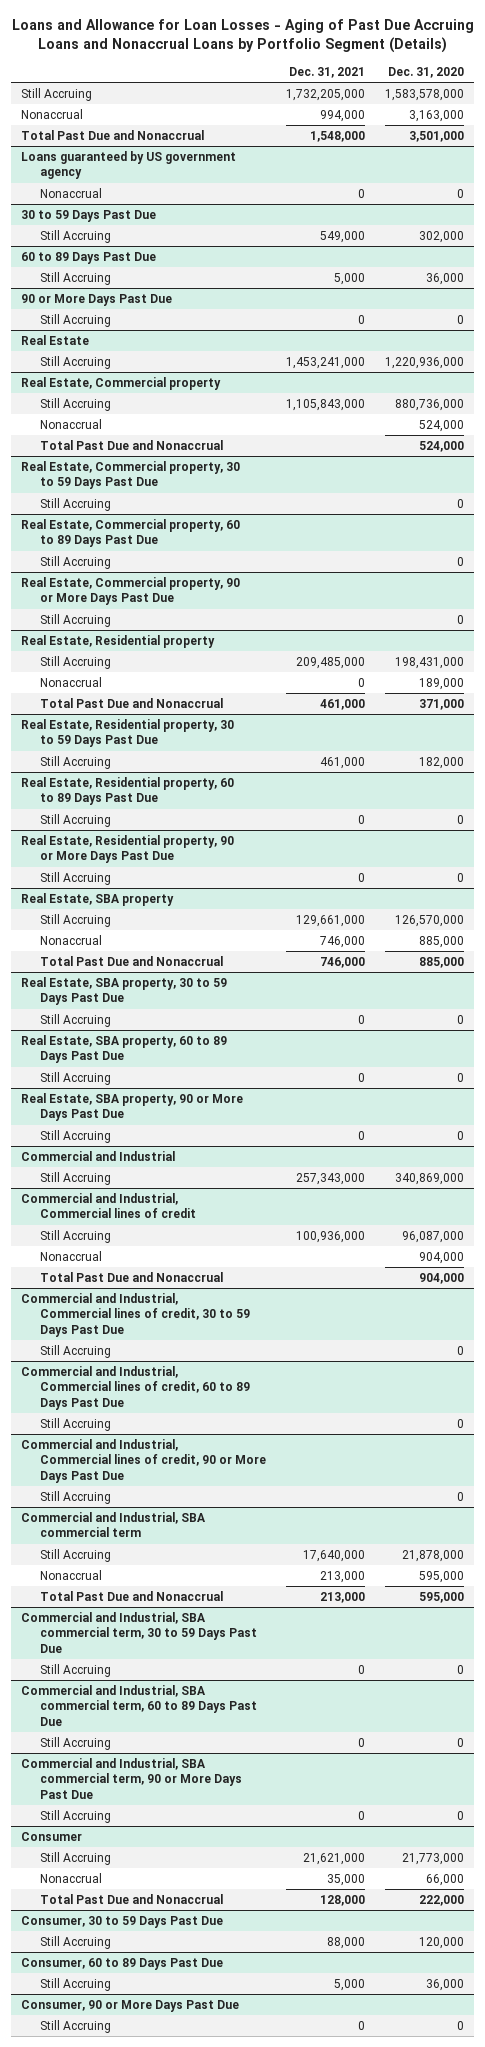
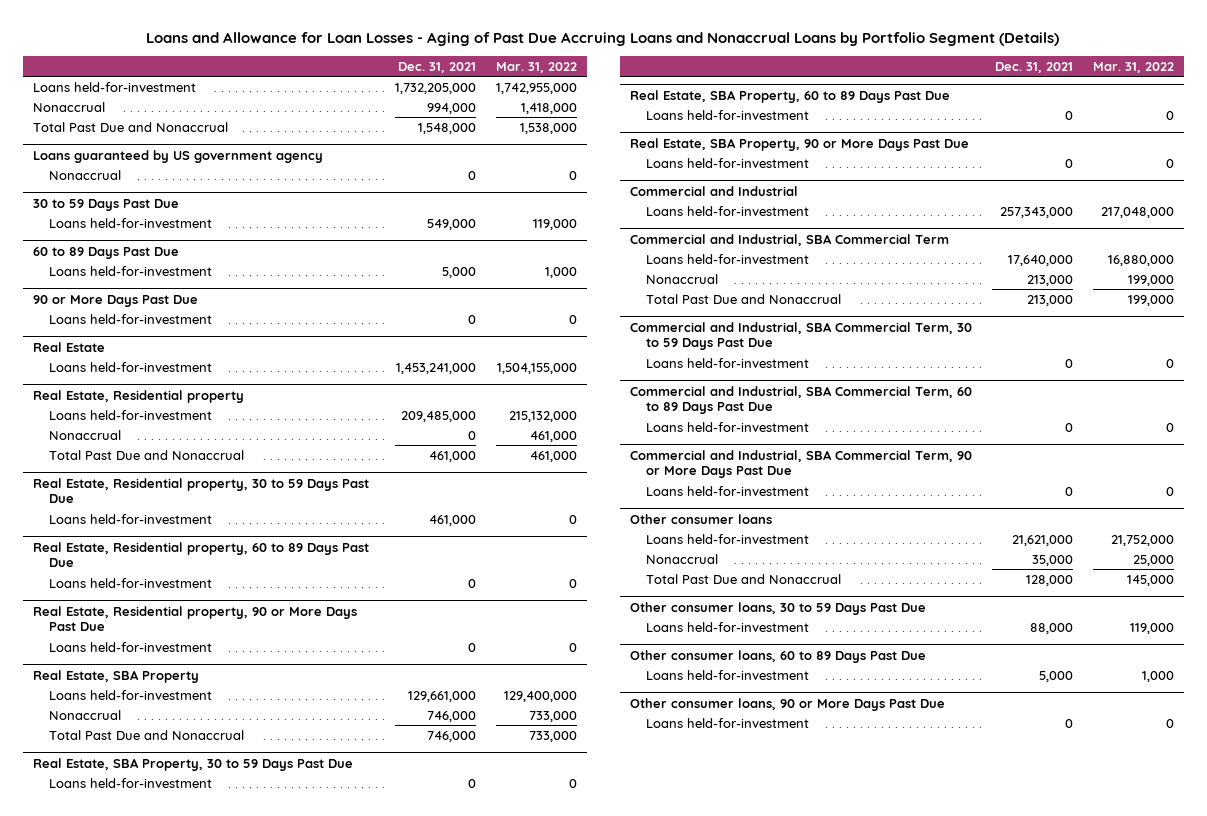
- | Dec. 31, 2021 | Dec. 31, 2020
+ | Dec. 31, 2021 | Mar. 31, 2022
- Still Accruing | 1,732,205,000 | 1,583,578,000
+ Loans held-for-investment | 1,732,205,000 | 1,742,955,000
@ 30 to 59 Days Past Due
- Still Accruing | 549,000 | 302,000
+ Loans held-for-investment | 549,000 | 119,000
@ 60 to 89 Days Past Due
- Still Accruing | 5,000 | 36,000
+ Loans held-for-investment | 5,000 | 1,000
@ 90 or More Days Past Due
- Still Accruing | 0 | 0
+ Loans held-for-investment | 0 | 0
@ Real Estate
- Still Accruing | 1,453,241,000 | 1,220,936,000
- Real Estate, Commercial property
- Still Accruing | 1,105,843,000 | 880,736,000
- Nonaccrual | | 524,000
- Total Past Due and Nonaccrual | | 524,000
- Real Estate, Commercial property, 30 to 59 Days Past Due
- Still Accruing | | 0
- Real Estate, Commercial property, 60 to 89 Days Past Due
- Still Accruing | | 0
- Real Estate, Commercial property, 90 or More Days Past Due
- Still Accruing | | 0
@ Real Estate
+ Loans held-for-investment | 1,453,241,000 | 1,504,155,000
@ Real Estate, Residential property
- Still Accruing | 209,485,000 | 198,431,000
+ Loans held-for-investment | 209,485,000 | 215,132,000
@ Real Estate, Residential property, 30 to 59 Days Past Due
- Still Accruing | 461,000 | 182,000
+ Loans held-for-investment | 461,000 | 0
@ Real Estate, Residential property, 60 to 89 Days Past Due
- Still Accruing | 0 | 0
+ Loans held-for-investment | 0 | 0
@ Real Estate, Residential property, 90 or More Days Past Due
- Still Accruing | 0 | 0
- Real Estate, SBA property
- Still Accruing | 129,661,000 | 126,570,000
@ Real Estate, Residential property, 90 or More Days Past Due
+ Loans held-for-investment | 0 | 0
+ Real Estate, SBA Property
+ Loans held-for-investment | 129,661,000 | 129,400,000
- Real Estate, SBA property, 30 to 59 Days Past Due
- Still Accruing | 0 | 0
- Real Estate, SBA property, 60 to 89 Days Past Due
- Still Accruing | 0 | 0
- Real Estate, SBA property, 90 or More Days Past Due
- Still Accruing | 0 | 0
+ Real Estate, SBA Property, 30 to 59 Days Past Due
+ Loans held-for-investment | 0 | 0
+ Real Estate, SBA Property, 60 to 89 Days Past Due
+ Loans held-for-investment | 0 | 0
+ Real Estate, SBA Property, 90 or More Days Past Due
+ Loans held-for-investment | 0 | 0
@ Commercial and Industrial
- Still Accruing | 257,343,000 | 340,869,000
- Commercial and Industrial, Commercial lines of credit
- Still Accruing | 100,936,000 | 96,087,000
- Nonaccrual | | 904,000
- Total Past Due and Nonaccrual | | 904,000
- Commercial and Industrial, Commercial lines of credit, 30 to 59 Days Past Due
- Still Accruing | | 0
- Commercial and Industrial, Commercial lines of credit, 60 to 89 Days Past Due
- Still Accruing | | 0
- Commercial and Industrial, Commercial lines of credit, 90 or More Days Past Due
- Still Accruing | | 0
- Commercial and Industrial, SBA commercial term
- Still Accruing | 17,640,000 | 21,878,000
@ Commercial and Industrial
+ Loans held-for-investment | 257,343,000 | 217,048,000
+ Commercial and Industrial, SBA Commercial Term
+ Loans held-for-investment | 17,640,000 | 16,880,000
- Commercial and Industrial, SBA commercial term, 30 to 59 Days Past Due
- Still Accruing | 0 | 0
- Commercial and Industrial, SBA commercial term, 60 to 89 Days Past Due
- Still Accruing | 0 | 0
- Commercial and Industrial, SBA commercial term, 90 or More Days Past Due
- Still Accruing | 0 | 0
- Consumer
- Still Accruing | 21,621,000 | 21,773,000
+ Commercial and Industrial, SBA Commercial Term, 30 to 59 Days Past Due
+ Loans held-for-investment | 0 | 0
+ Commercial and Industrial, SBA Commercial Term, 60 to 89 Days Past Due
+ Loans held-for-investment | 0 | 0
+ Commercial and Industrial, SBA Commercial Term, 90 or More Days Past Due
+ Loans held-for-investment | 0 | 0
+ Other consumer loans
+ Loans held-for-investment | 21,621,000 | 21,752,000
- Consumer, 30 to 59 Days Past Due
- Still Accruing | 88,000 | 120,000
- Consumer, 60 to 89 Days Past Due
- Still Accruing | 5,000 | 36,000
- Consumer, 90 or More Days Past Due
- Still Accruing | 0 | 0
+ Other consumer loans, 30 to 59 Days Past Due
+ Loans held-for-investment | 88,000 | 119,000
+ Other consumer loans, 60 to 89 Days Past Due
+ Loans held-for-investment | 5,000 | 1,000
+ Other consumer loans, 90 or More Days Past Due
+ Loans held-for-investment | 0 | 0

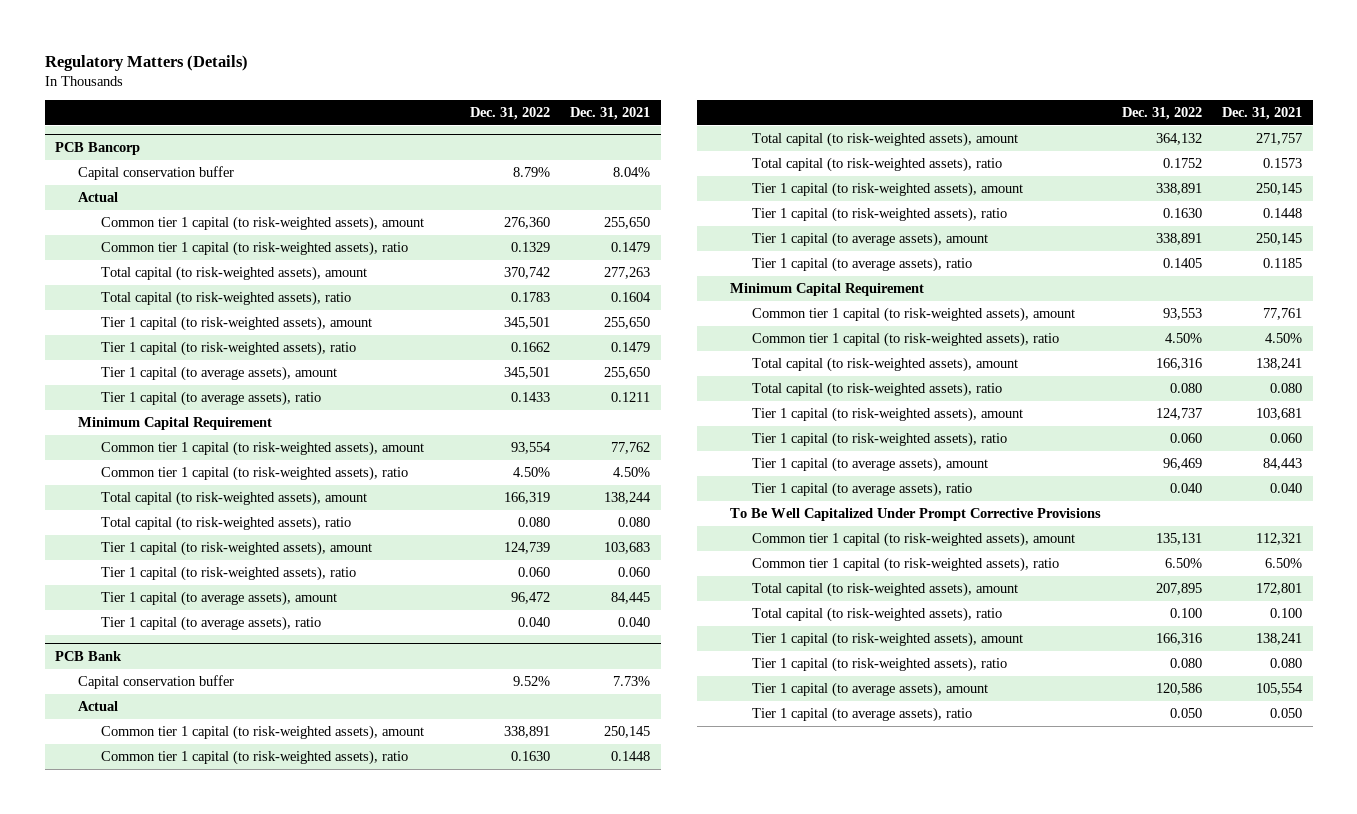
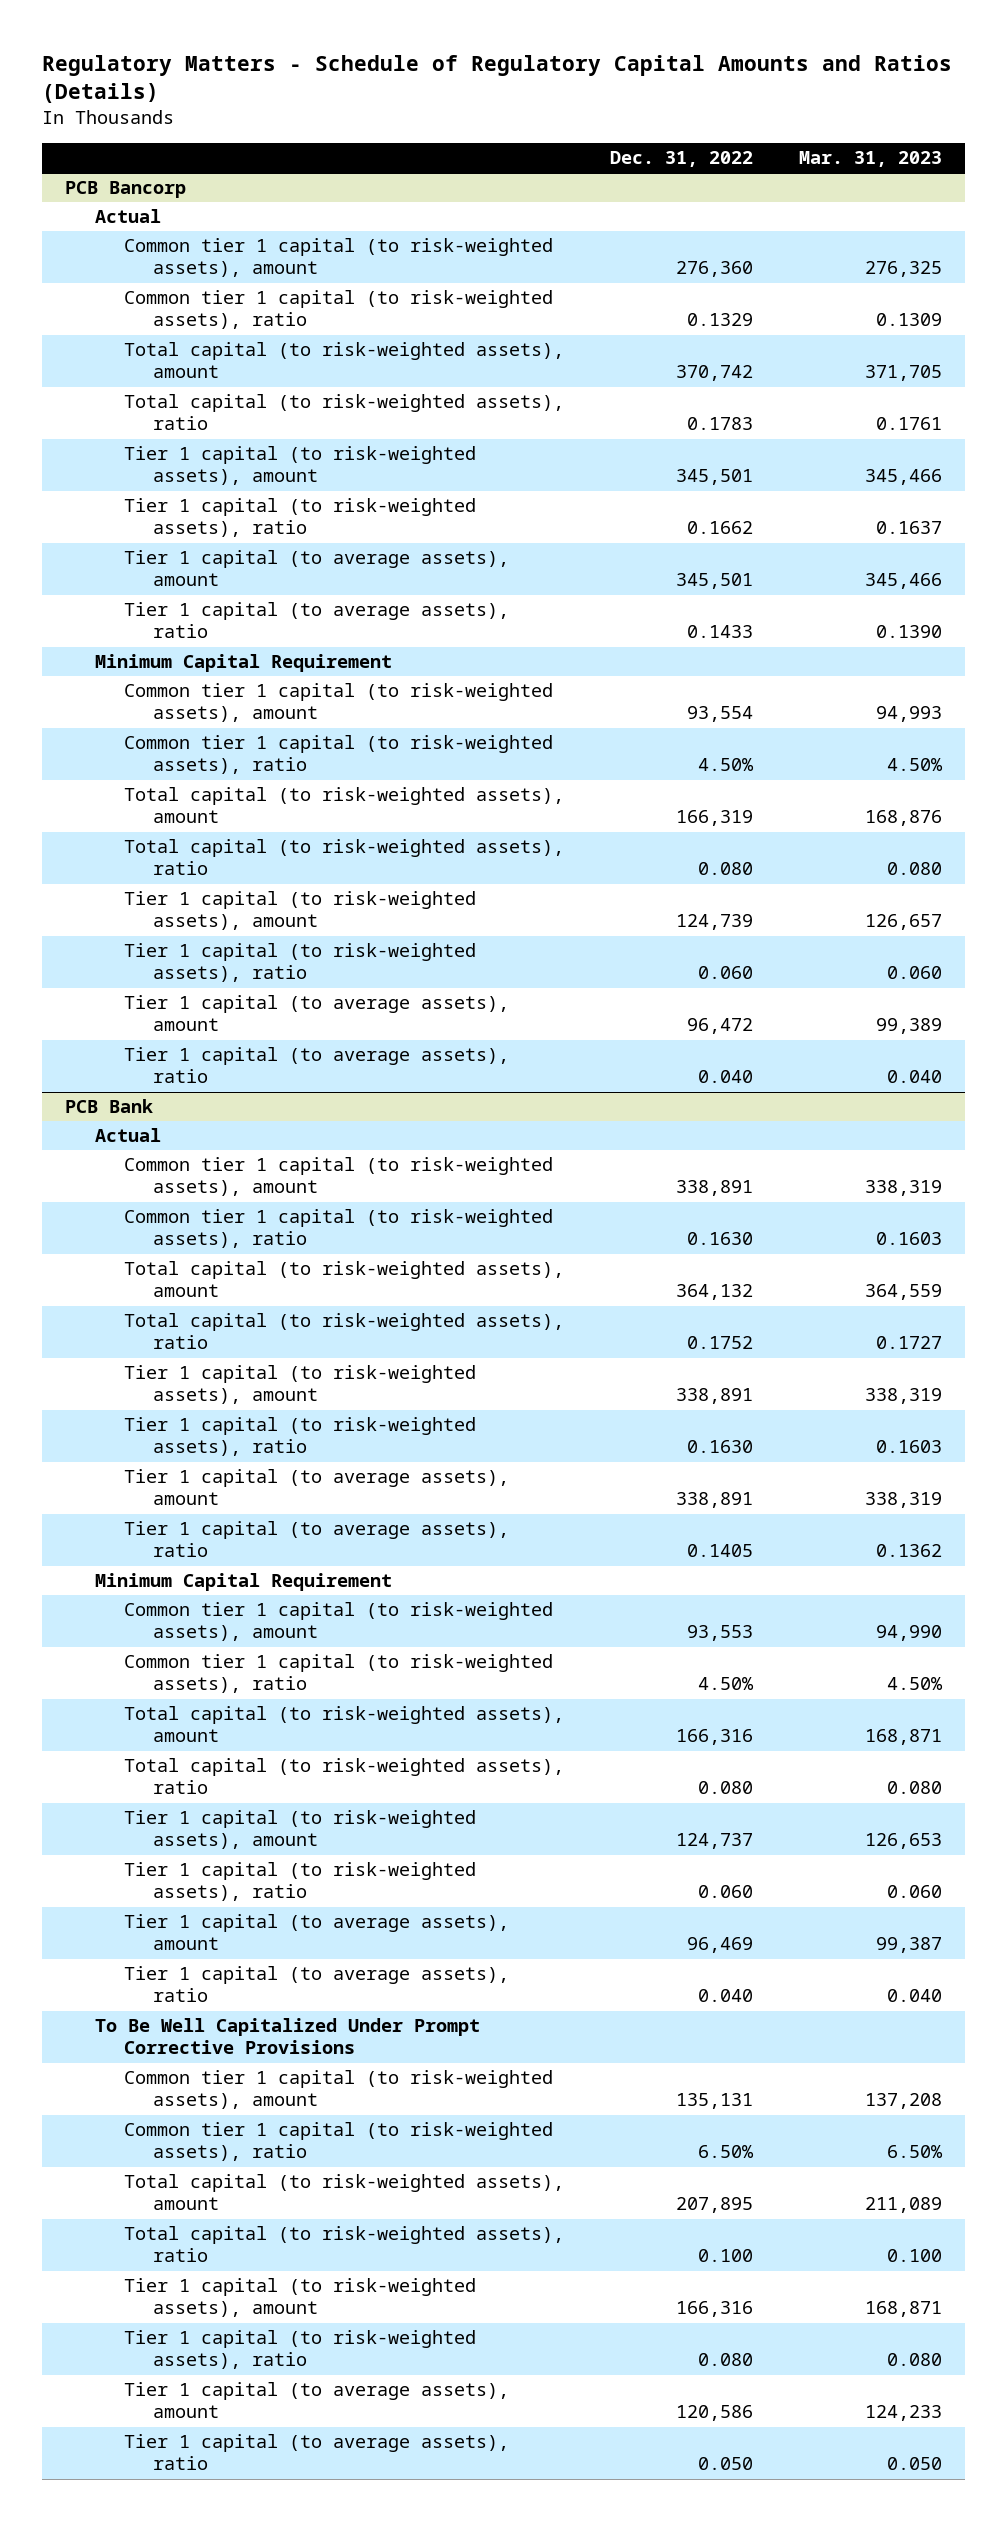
- Regulatory Matters (Details)
+ Regulatory Matters - Schedule of Regulatory Capital Amounts and Ratios (Details)
- | Dec. 31, 2022 | Dec. 31, 2021
+ | Dec. 31, 2022 | Mar. 31, 2023
@ PCB Bancorp
- Capital conservation buffer | 8.79% | 8.04%
@ PCB Bank
- Capital conservation buffer | 9.52% | 7.73%

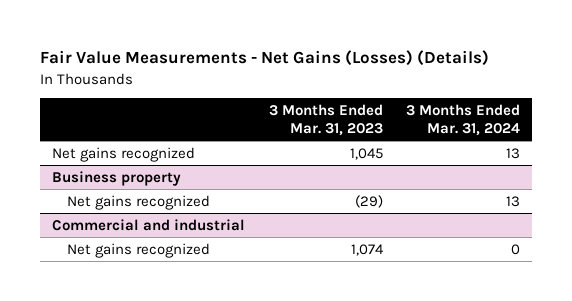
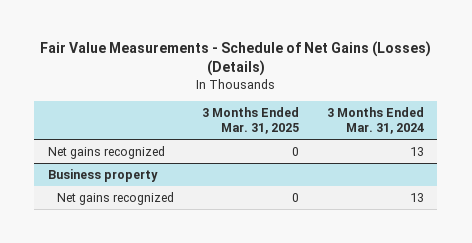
- Fair Value Measurements - Net Gains (Losses) (Details)
+ Fair Value Measurements - Schedule of Net Gains (Losses) (Details)
- | 3 Months Ended Mar. 31, 2023 | 3 Months Ended Mar. 31, 2024
+ | 3 Months Ended Mar. 31, 2025 | 3 Months Ended Mar. 31, 2024
- Commercial and industrial
- Net gains recognized | 1,074 | 0

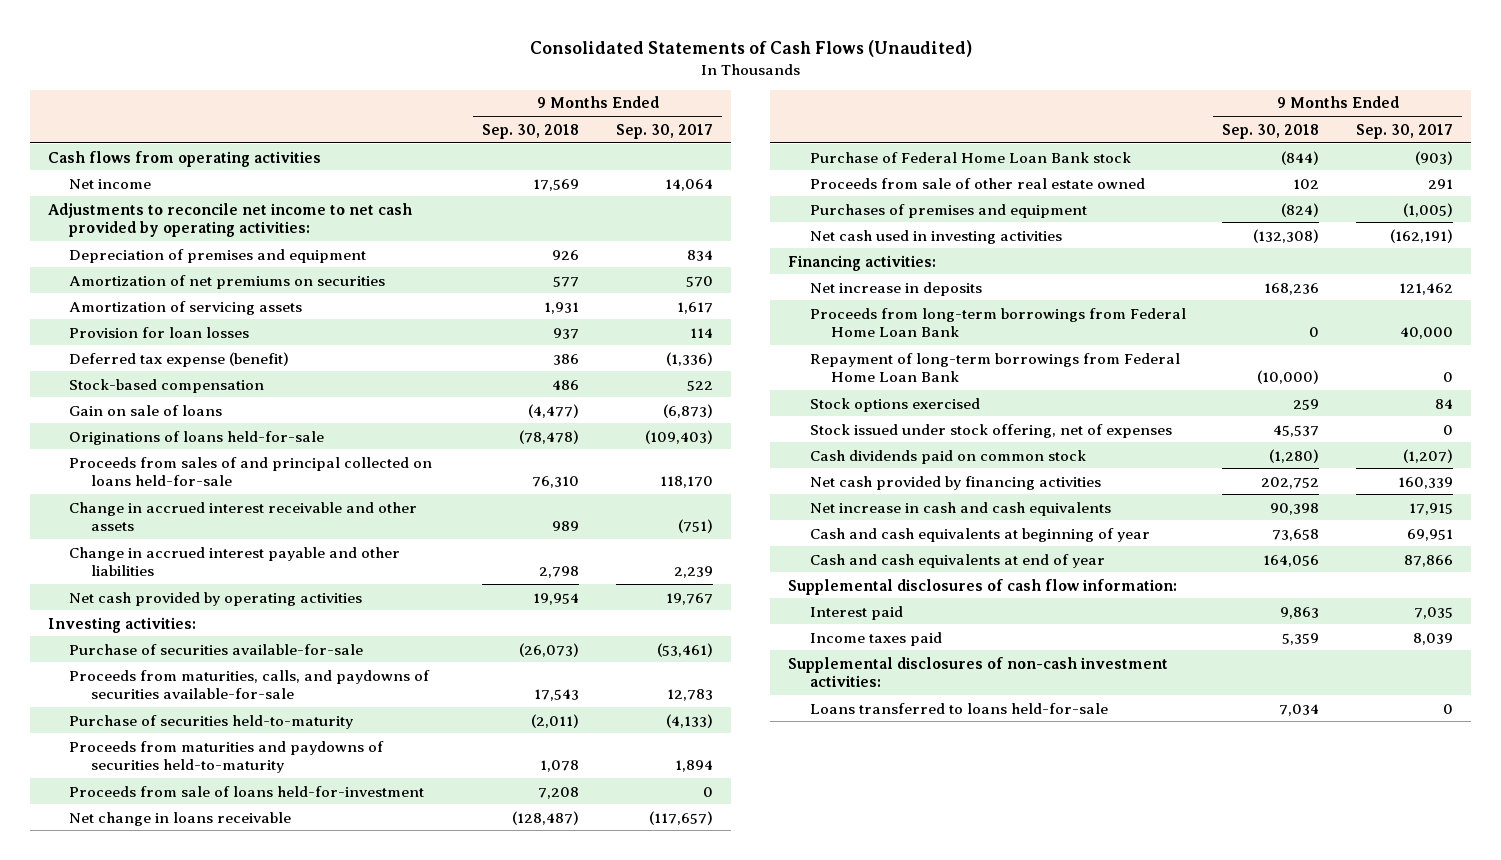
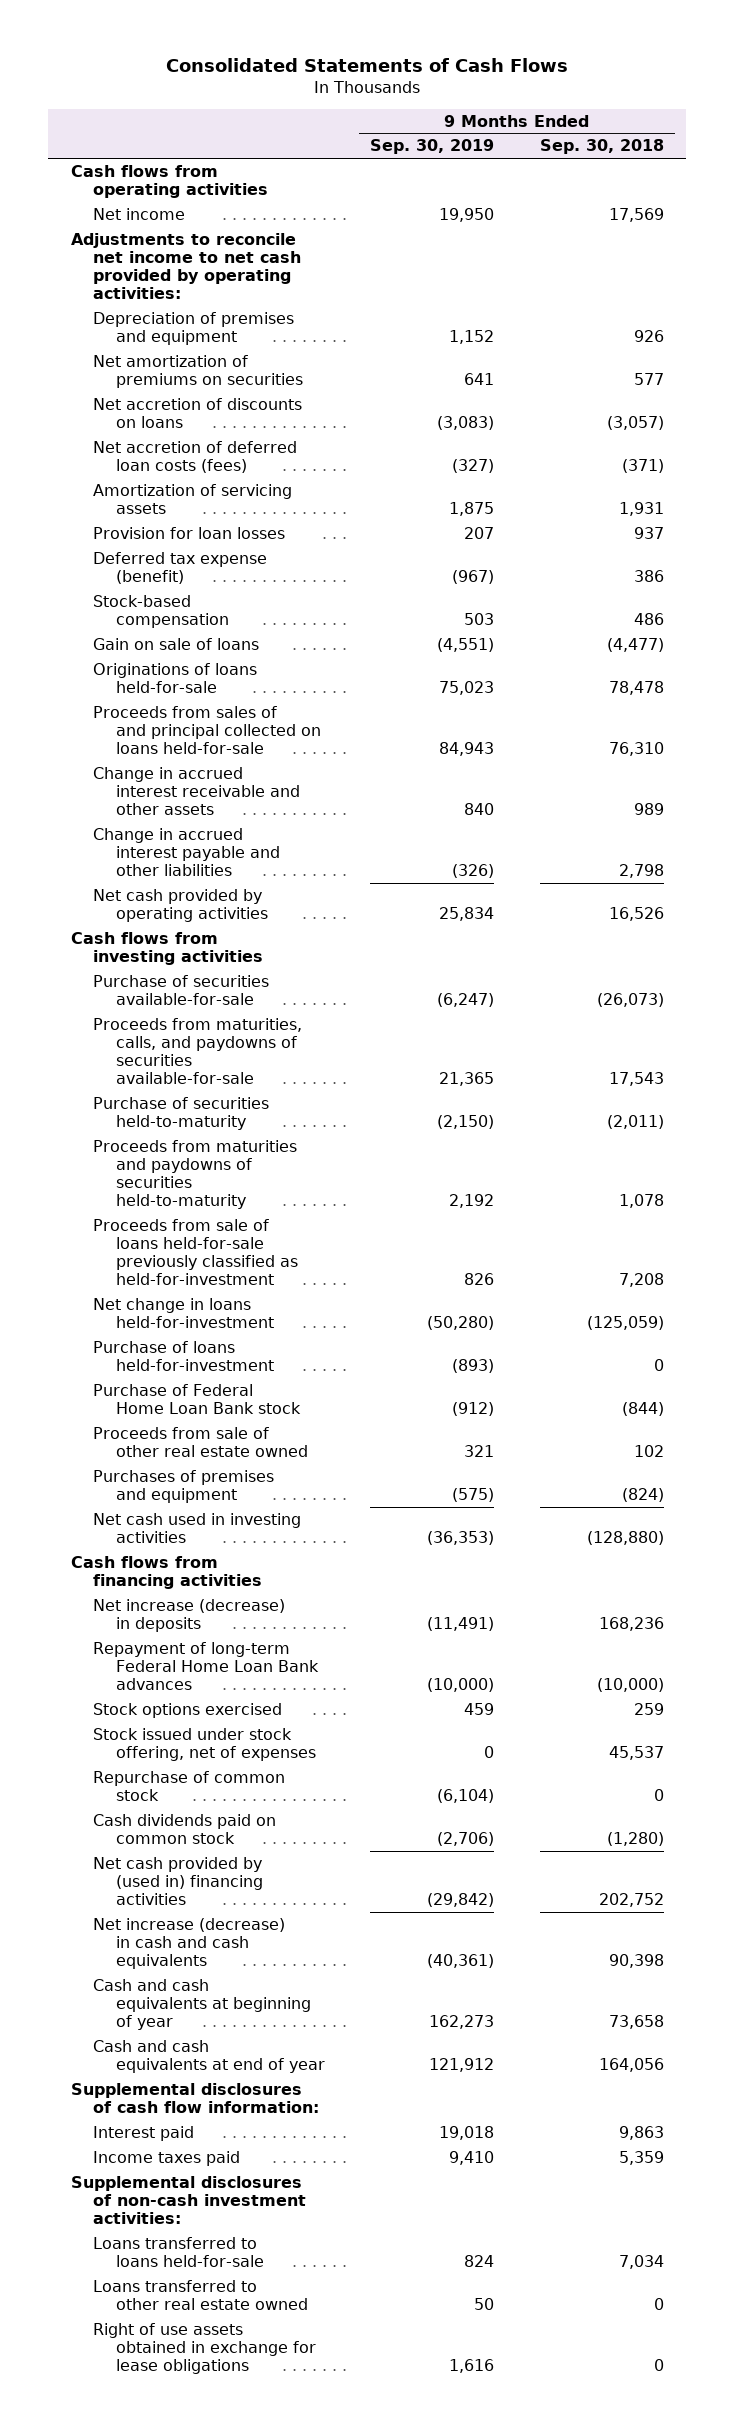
- Consolidated Statements of Cash Flows (Unaudited)
+ Consolidated Statements of Cash Flows
- | 9 Months Ended Sep. 30, 2018 | 9 Months Ended Sep. 30, 2017
+ | 9 Months Ended Sep. 30, 2019 | 9 Months Ended Sep. 30, 2018
- Amortization of net premiums on securities | 577 | 570
+ Net amortization of premiums on securities | 641 | 577
+ Net accretion of discounts on loans | (3,083) | (3,057)
+ Net accretion of deferred loan costs (fees) | (327) | (371)
- Originations of loans held-for-sale | (78,478) | (109,403)
+ Originations of loans held-for-sale | 75,023 | 78,478
- Net cash provided by operating activities | 19,954 | 19,767
- Investing activities:
+ Net cash provided by operating activities | 25,834 | 16,526
+ Cash flows from investing activities
- Proceeds from sale of loans held-for-investment | 7,208 | 0
- Net change in loans receivable | (128,487) | (117,657)
+ Proceeds from sale of loans held-for-sale previously classified as held-for-investment | 826 | 7,208
+ Net change in loans held-for-investment | (50,280) | (125,059)
+ Purchase of loans held-for-investment | (893) | 0
- Net cash used in investing activities | (132,308) | (162,191)
- Financing activities:
- Net increase in deposits | 168,236 | 121,462
- Proceeds from long-term borrowings from Federal Home Loan Bank | 0 | 40,000
- Repayment of long-term borrowings from Federal Home Loan Bank | (10,000) | 0
+ Net cash used in investing activities | (36,353) | (128,880)
+ Cash flows from financing activities
+ Net increase (decrease) in deposits | (11,491) | 168,236
+ Repayment of long-term Federal Home Loan Bank advances | (10,000) | (10,000)
+ Repurchase of common stock | (6,104) | 0
- Net cash provided by financing activities | 202,752 | 160,339
- Net increase in cash and cash equivalents | 90,398 | 17,915
+ Net cash provided by (used in) financing activities | (29,842) | 202,752
+ Net increase (decrease) in cash and cash equivalents | (40,361) | 90,398
+ Loans transferred to other real estate owned | 50 | 0
+ Right of use assets obtained in exchange for lease obligations | 1,616 | 0

